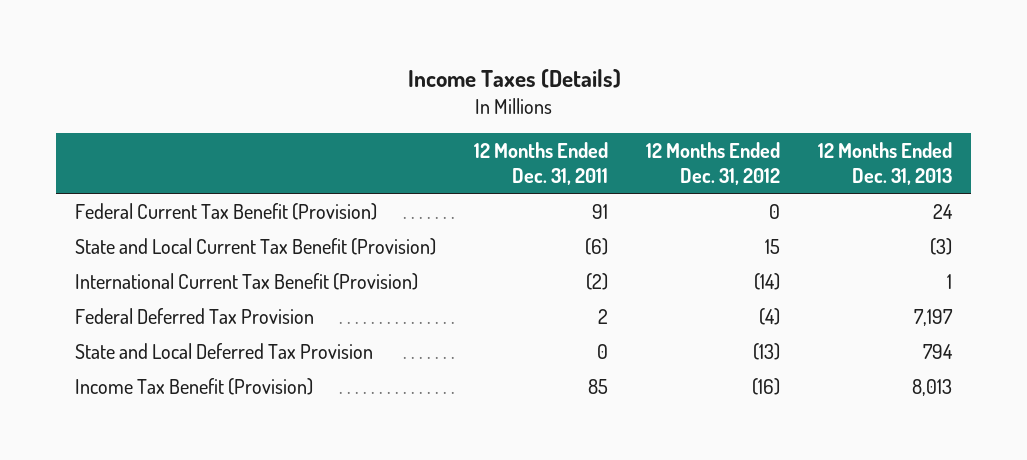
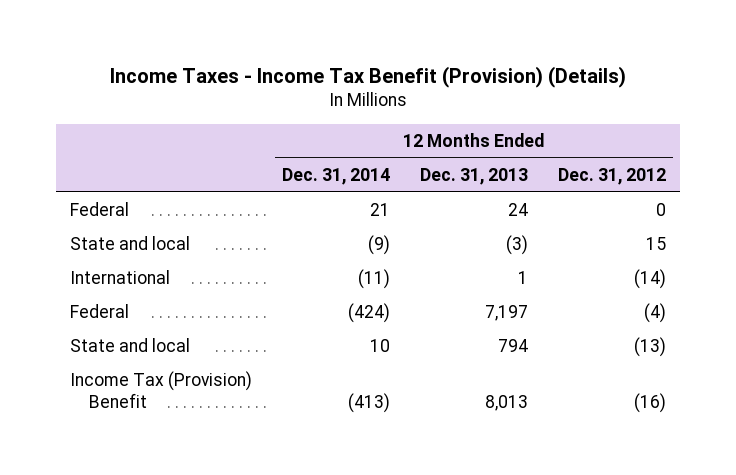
- Income Taxes (Details)
+ Income Taxes - Income Tax Benefit (Provision) (Details)
- | 12 Months Ended Dec. 31, 2011 | 12 Months Ended Dec. 31, 2012 | 12 Months Ended Dec. 31, 2013
+ | 12 Months Ended Dec. 31, 2014 | 12 Months Ended Dec. 31, 2013 | 12 Months Ended Dec. 31, 2012
- Federal Current Tax Benefit (Provision) | 91 | 0 | 24
- State and Local Current Tax Benefit (Provision) | (6) | 15 | (3)
- International Current Tax Benefit (Provision) | (2) | (14) | 1
- Federal Deferred Tax Provision | 2 | (4) | 7,197
- State and Local Deferred Tax Provision | 0 | (13) | 794
- Income Tax Benefit (Provision) | 85 | (16) | 8,013
+ Federal | 21 | 24 | 0
+ State and local | (9) | (3) | 15
+ International | (11) | 1 | (14)
+ Federal | (424) | 7,197 | (4)
+ State and local | 10 | 794 | (13)
+ Income Tax (Provision) Benefit | (413) | 8,013 | (16)

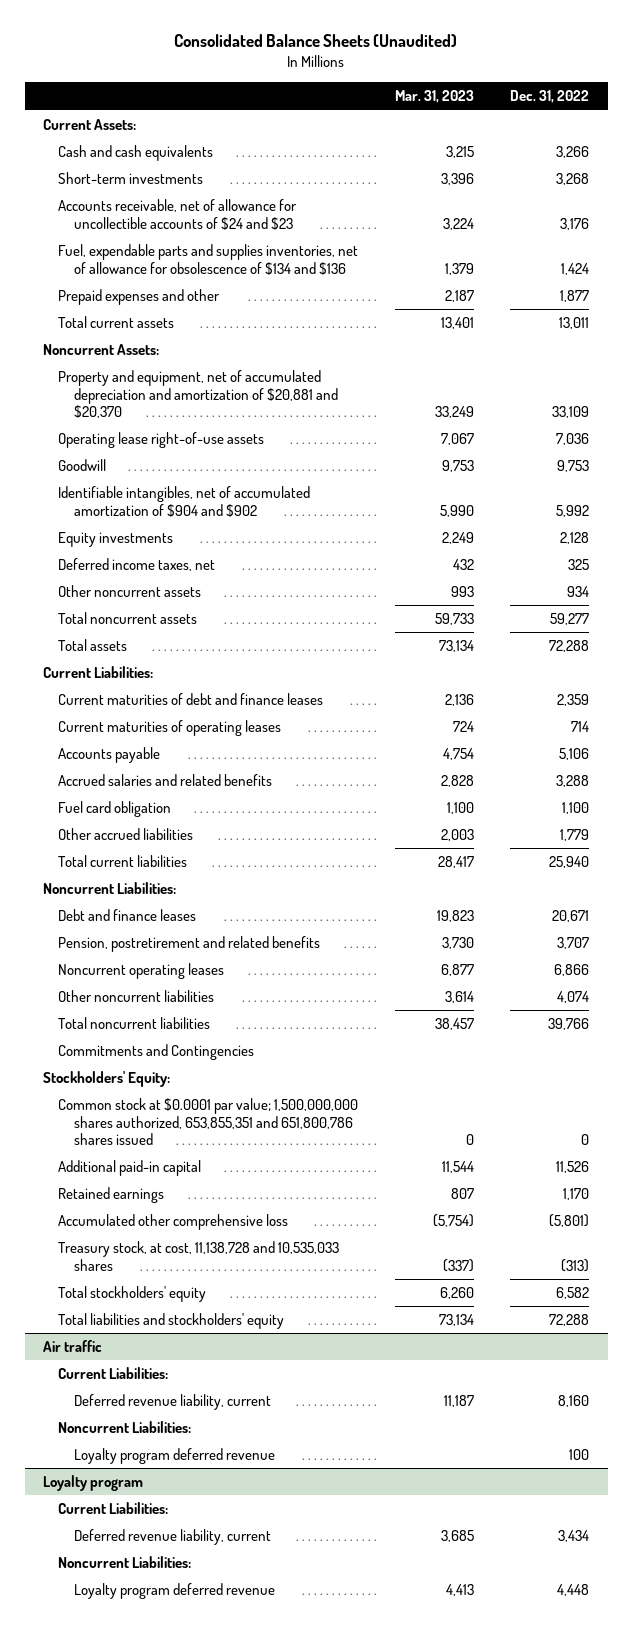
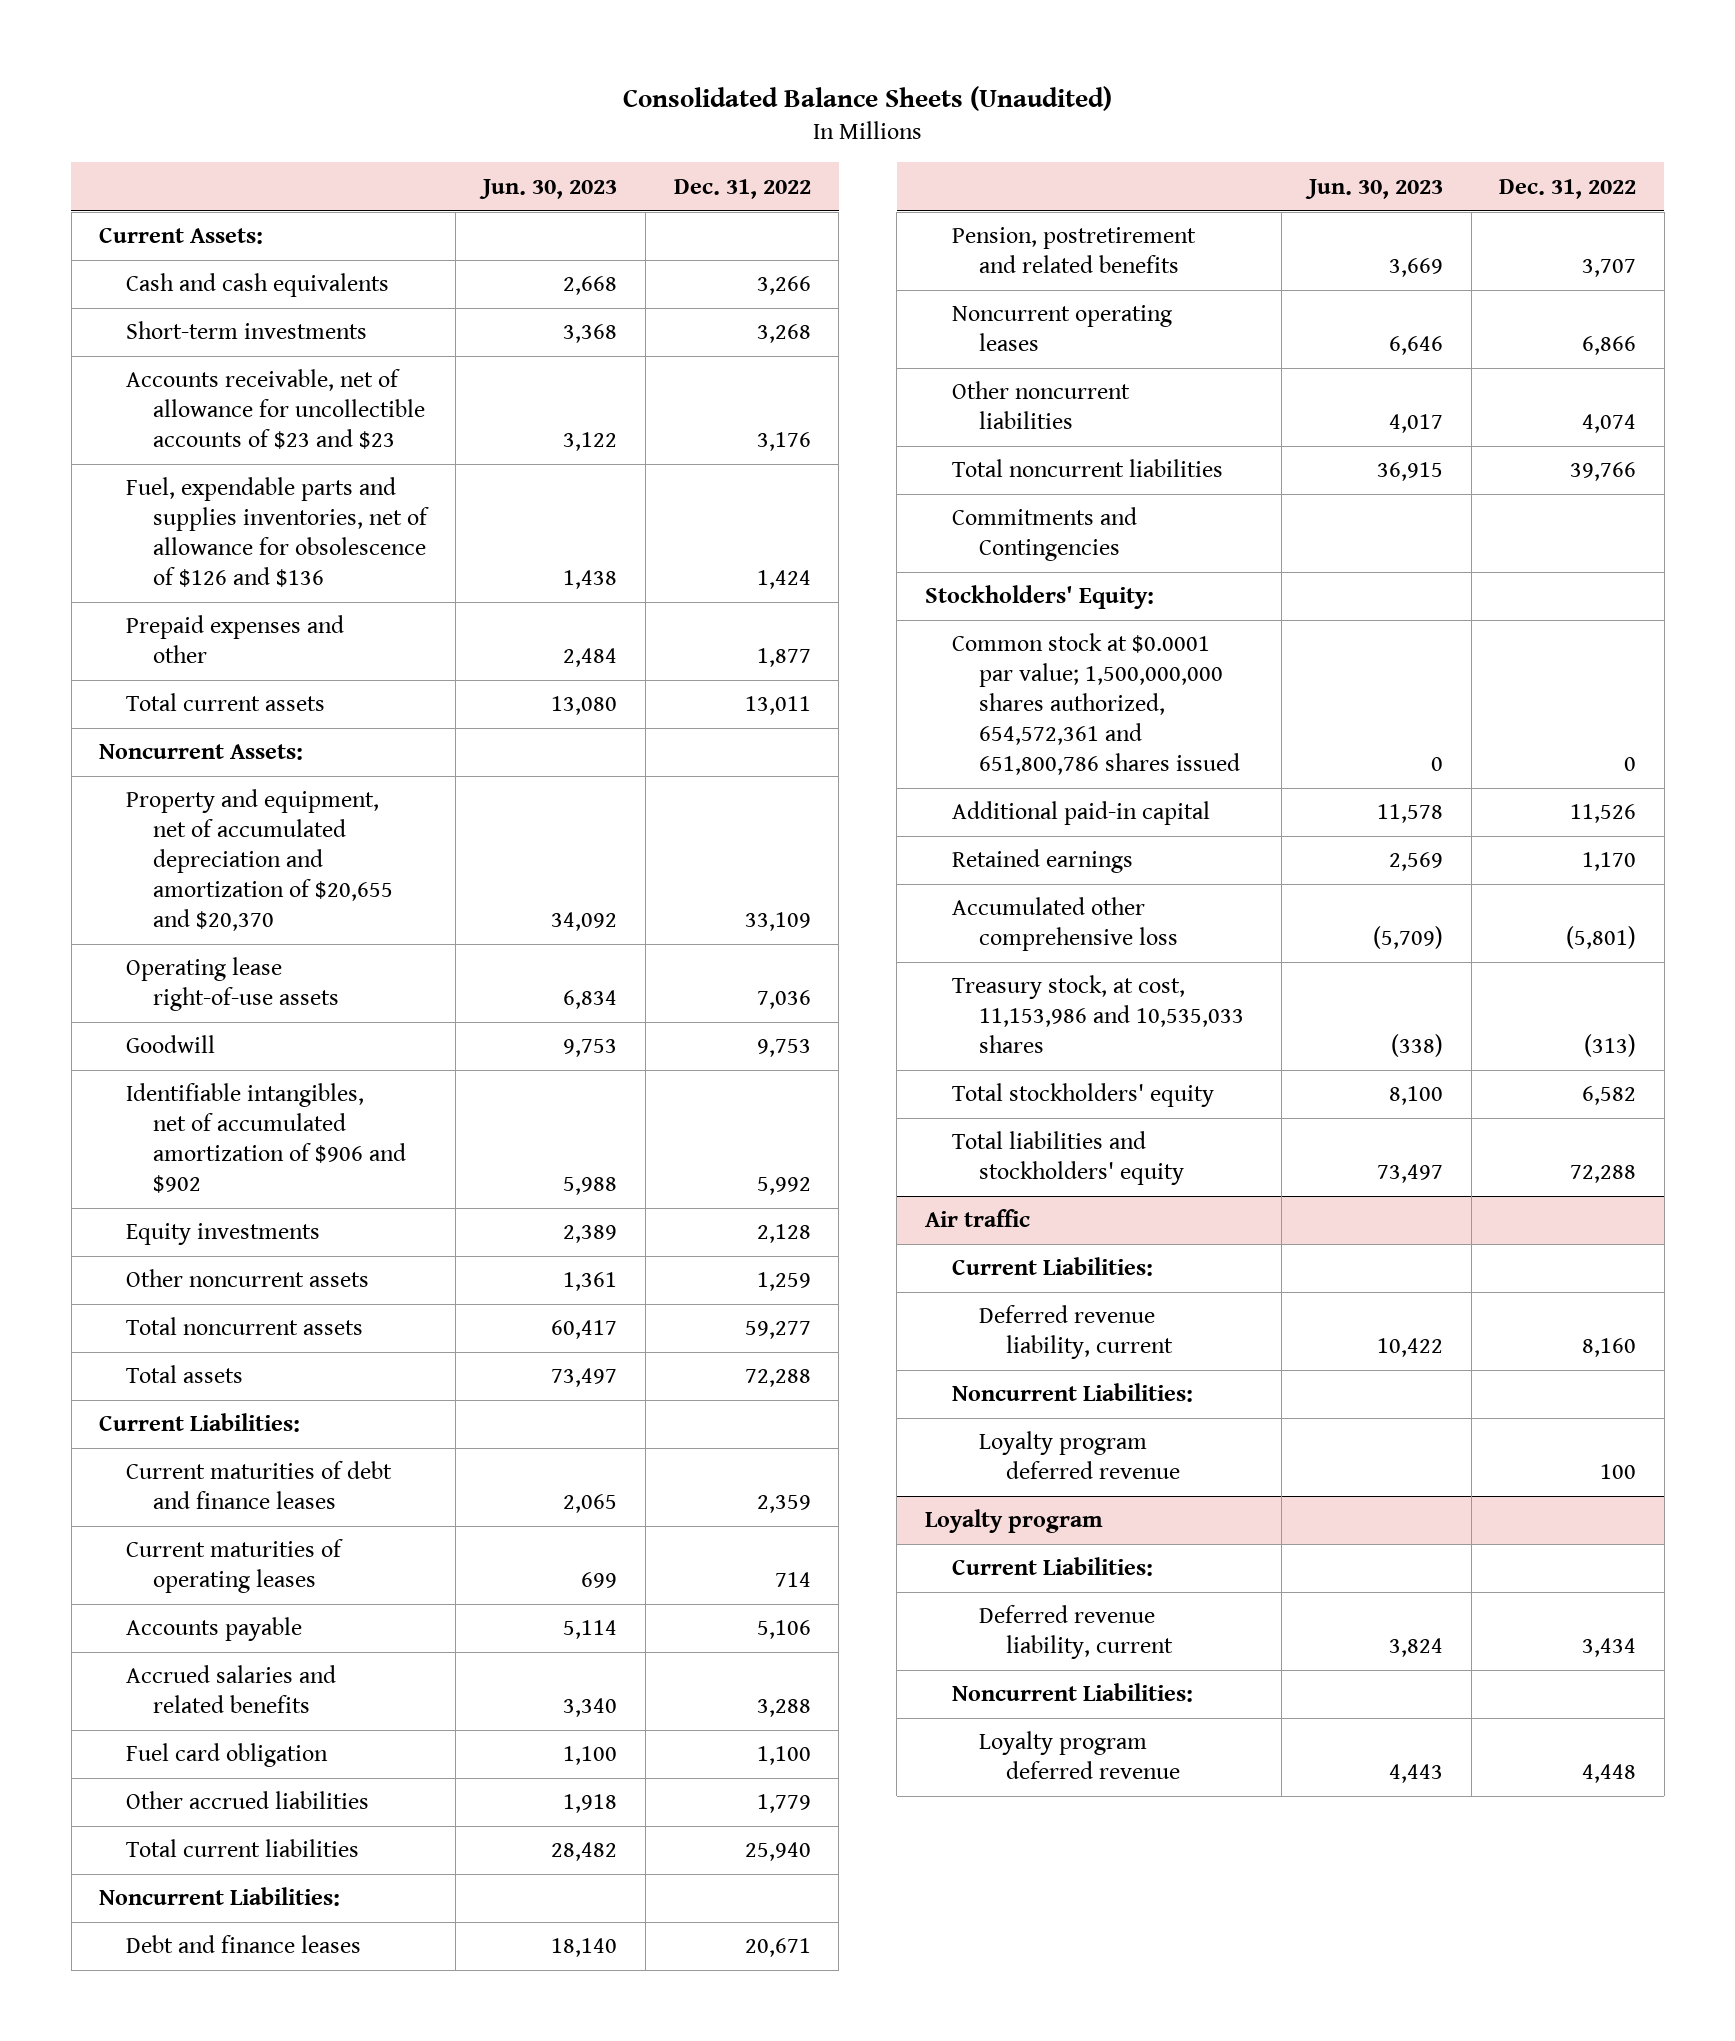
- | Mar. 31, 2023 | Dec. 31, 2022
+ | Jun. 30, 2023 | Dec. 31, 2022
- Accounts receivable, net of allowance for uncollectible accounts of $24 and $23 | 3,224 | 3,176
- Fuel, expendable parts and supplies inventories, net of allowance for obsolescence of $134 and $136 | 1,379 | 1,424
+ Accounts receivable, net of allowance for uncollectible accounts of $23 and $23 | 3,122 | 3,176
+ Fuel, expendable parts and supplies inventories, net of allowance for obsolescence of $126 and $136 | 1,438 | 1,424
- Property and equipment, net of accumulated depreciation and amortization of $20,881 and $20,370 | 33,249 | 33,109
+ Property and equipment, net of accumulated depreciation and amortization of $20,655 and $20,370 | 34,092 | 33,109
- Identifiable intangibles, net of accumulated amortization of $904 and $902 | 5,990 | 5,992
+ Identifiable intangibles, net of accumulated amortization of $906 and $902 | 5,988 | 5,992
- Deferred income taxes, net | 432 | 325
- Other noncurrent assets | 993 | 934
+ Other noncurrent assets | 1,361 | 1,259
- Common stock at $0.0001 par value; 1,500,000,000 shares authorized, 653,855,351 and 651,800,786 shares issued | 0 | 0
+ Common stock at $0.0001 par value; 1,500,000,000 shares authorized, 654,572,361 and 651,800,786 shares issued | 0 | 0
- Treasury stock, at cost, 11,138,728 and 10,535,033 shares | (337) | (313)
+ Treasury stock, at cost, 11,153,986 and 10,535,033 shares | (338) | (313)

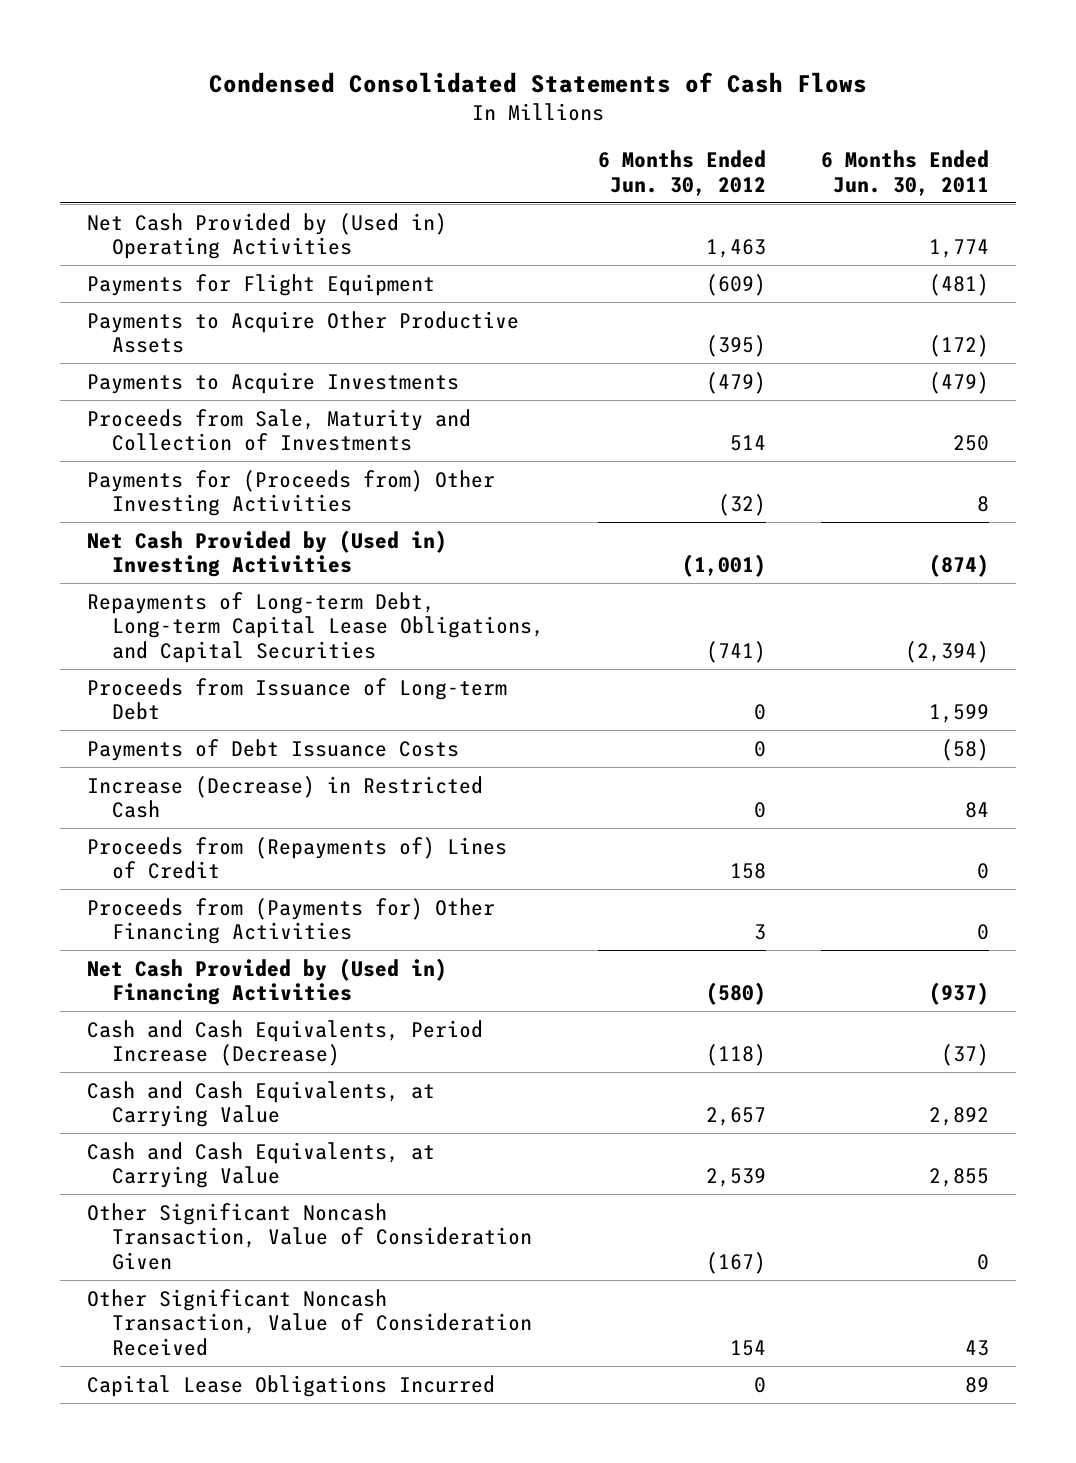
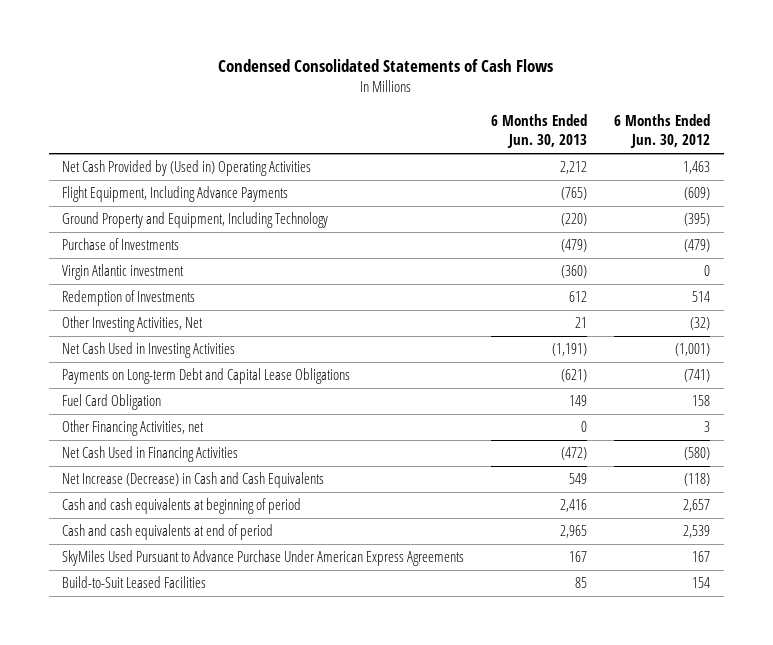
- | 6 Months Ended Jun. 30, 2012 | 6 Months Ended Jun. 30, 2011
+ | 6 Months Ended Jun. 30, 2013 | 6 Months Ended Jun. 30, 2012
- Payments for Flight Equipment | (609) | (481)
- Payments to Acquire Other Productive Assets | (395) | (172)
- Payments to Acquire Investments | (479) | (479)
- Proceeds from Sale, Maturity and Collection of Investments | 514 | 250
- Payments for (Proceeds from) Other Investing Activities | (32) | 8
- Net Cash Provided by (Used in) Investing Activities | (1,001) | (874)
- Repayments of Long-term Debt, Long-term Capital Lease Obligations, and Capital Securities | (741) | (2,394)
- Proceeds from Issuance of Long-term Debt | 0 | 1,599
- Payments of Debt Issuance Costs | 0 | (58)
- Increase (Decrease) in Restricted Cash | 0 | 84
- Proceeds from (Repayments of) Lines of Credit | 158 | 0
- Proceeds from (Payments for) Other Financing Activities | 3 | 0
- Net Cash Provided by (Used in) Financing Activities | (580) | (937)
- Cash and Cash Equivalents, Period Increase (Decrease) | (118) | (37)
- Cash and Cash Equivalents, at Carrying Value | 2,657 | 2,892
- Cash and Cash Equivalents, at Carrying Value | 2,539 | 2,855
- Other Significant Noncash Transaction, Value of Consideration Given | (167) | 0
- Other Significant Noncash Transaction, Value of Consideration Received | 154 | 43
- Capital Lease Obligations Incurred | 0 | 89
+ Flight Equipment, Including Advance Payments | (765) | (609)
+ Ground Property and Equipment, Including Technology | (220) | (395)
+ Purchase of Investments | (479) | (479)
+ Virgin Atlantic investment | (360) | 0
+ Redemption of Investments | 612 | 514
+ Other Investing Activities, Net | 21 | (32)
+ Net Cash Used in Investing Activities | (1,191) | (1,001)
+ Payments on Long-term Debt and Capital Lease Obligations | (621) | (741)
+ Fuel Card Obligation | 149 | 158
+ Other Financing Activities, net | 0 | 3
+ Net Cash Used in Financing Activities | (472) | (580)
+ Net Increase (Decrease) in Cash and Cash Equivalents | 549 | (118)
+ Cash and cash equivalents at beginning of period | 2,416 | 2,657
+ Cash and cash equivalents at end of period | 2,965 | 2,539
+ SkyMiles Used Pursuant to Advance Purchase Under American Express Agreements | 167 | 167
+ Build-to-Suit Leased Facilities | 85 | 154

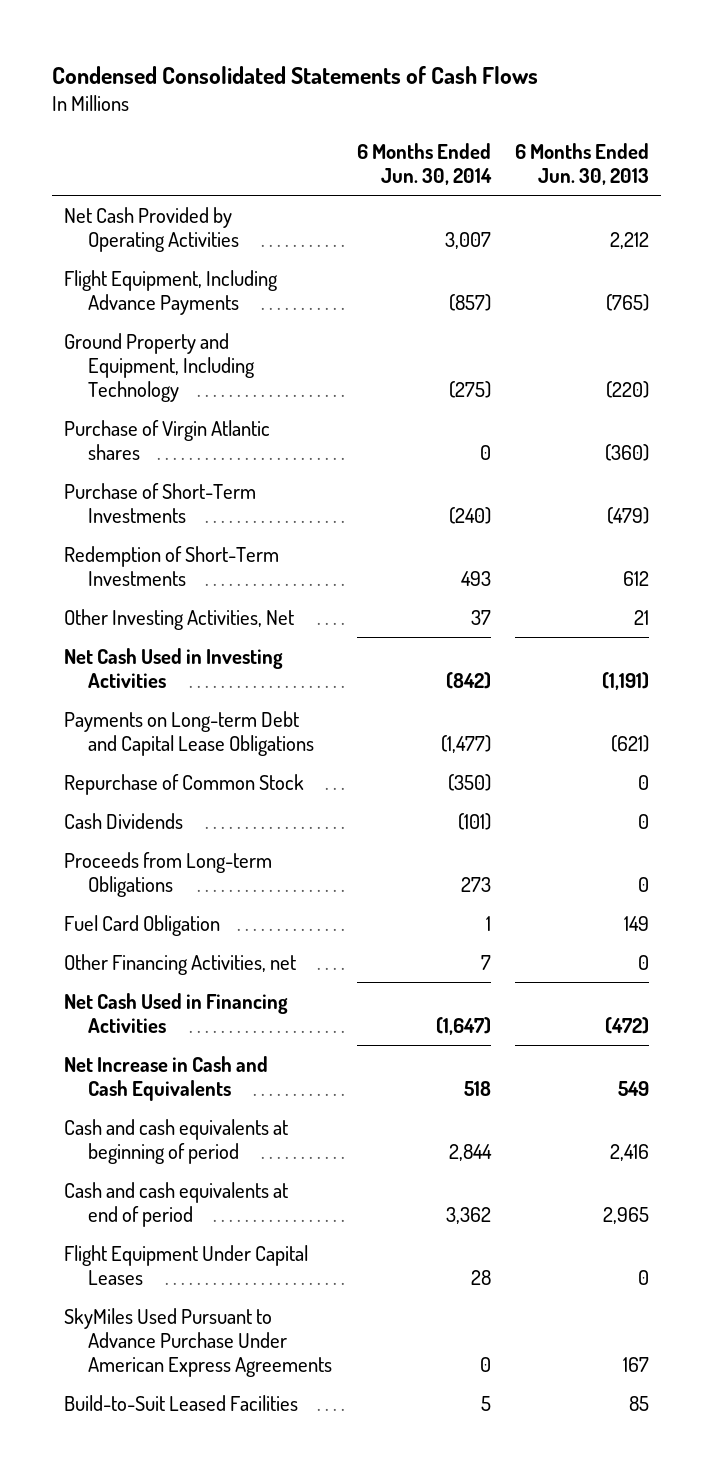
- | 6 Months Ended Jun. 30, 2013 | 6 Months Ended Jun. 30, 2012
+ | 6 Months Ended Jun. 30, 2014 | 6 Months Ended Jun. 30, 2013
- Net Cash Provided by (Used in) Operating Activities | 2,212 | 1,463
+ Net Cash Provided by Operating Activities | 3,007 | 2,212
- Purchase of Investments | (479) | (479)
- Virgin Atlantic investment | (360) | 0
- Redemption of Investments | 612 | 514
+ Purchase of Virgin Atlantic shares | 0 | (360)
+ Purchase of Short-Term Investments | (240) | (479)
+ Redemption of Short-Term Investments | 493 | 612
+ Repurchase of Common Stock | (350) | 0
+ Cash Dividends | (101) | 0
+ Proceeds from Long-term Obligations | 273 | 0
- Net Increase (Decrease) in Cash and Cash Equivalents | 549 | (118)
+ Net Increase in Cash and Cash Equivalents | 518 | 549
+ Flight Equipment Under Capital Leases | 28 | 0

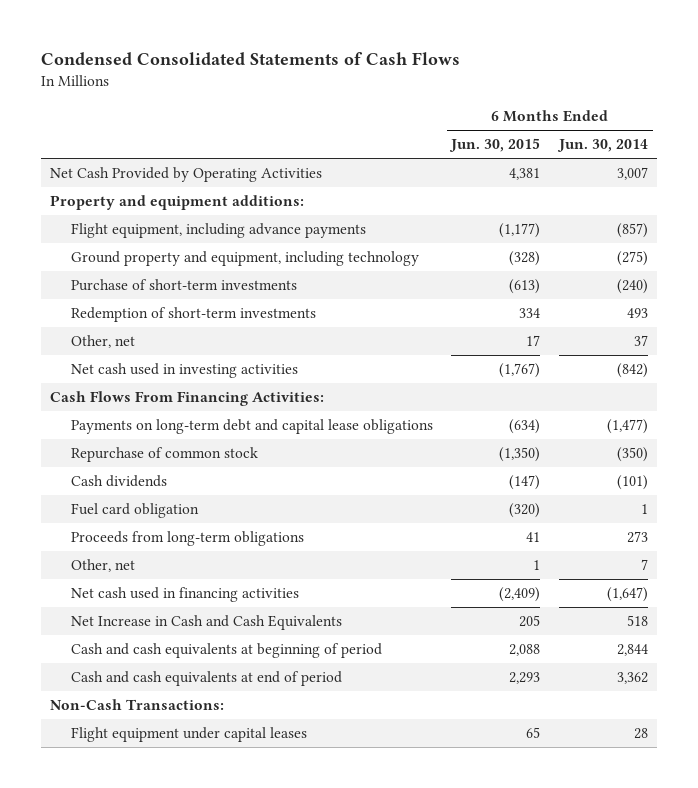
- | 6 Months Ended Jun. 30, 2014 | 6 Months Ended Jun. 30, 2013
+ | 6 Months Ended Jun. 30, 2015 | 6 Months Ended Jun. 30, 2014
- Flight Equipment, Including Advance Payments | (857) | (765)
- Ground Property and Equipment, Including Technology | (275) | (220)
- Purchase of Virgin Atlantic shares | 0 | (360)
- Purchase of Short-Term Investments | (240) | (479)
- Redemption of Short-Term Investments | 493 | 612
- Other Investing Activities, Net | 37 | 21
- Net Cash Used in Investing Activities | (842) | (1,191)
- Payments on Long-term Debt and Capital Lease Obligations | (1,477) | (621)
- Repurchase of Common Stock | (350) | 0
- Cash Dividends | (101) | 0
- Proceeds from Long-term Obligations | 273 | 0
- Fuel Card Obligation | 1 | 149
- Other Financing Activities, net | 7 | 0
- Net Cash Used in Financing Activities | (1,647) | (472)
+ Property and equipment additions:
+ Flight equipment, including advance payments | (1,177) | (857)
+ Ground property and equipment, including technology | (328) | (275)
+ Purchase of short-term investments | (613) | (240)
+ Redemption of short-term investments | 334 | 493
+ Other, net | 17 | 37
+ Net cash used in investing activities | (1,767) | (842)
+ Cash Flows From Financing Activities:
+ Payments on long-term debt and capital lease obligations | (634) | (1,477)
+ Repurchase of common stock | (1,350) | (350)
+ Cash dividends | (147) | (101)
+ Fuel card obligation | (320) | 1
+ Proceeds from long-term obligations | 41 | 273
+ Other, net | 1 | 7
+ Net cash used in financing activities | (2,409) | (1,647)
- Flight Equipment Under Capital Leases | 28 | 0
- SkyMiles Used Pursuant to Advance Purchase Under American Express Agreements | 0 | 167
- Build-to-Suit Leased Facilities | 5 | 85
+ Non-Cash Transactions:
+ Flight equipment under capital leases | 65 | 28

